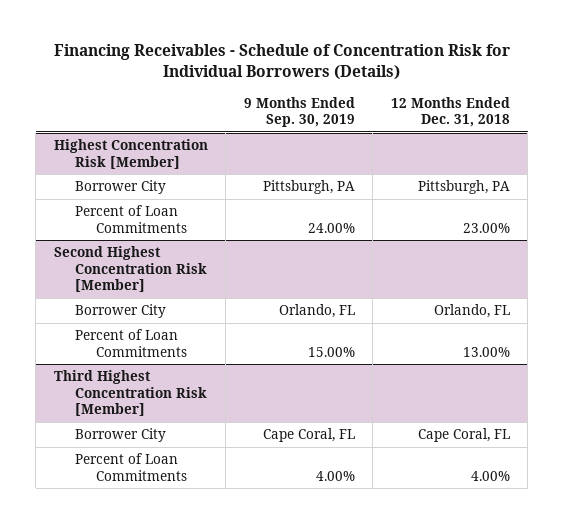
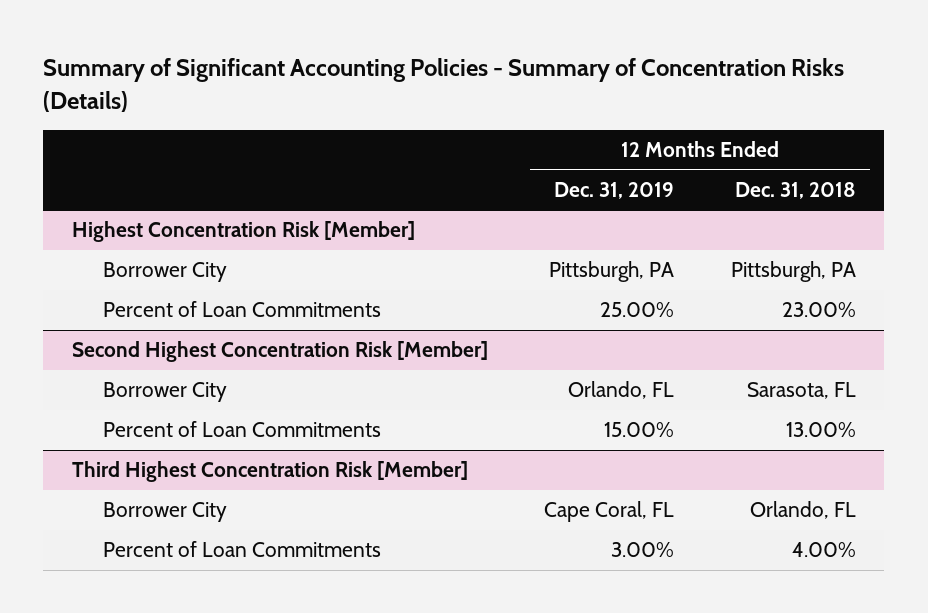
- Financing Receivables - Schedule of Concentration Risk for Individual Borrowers (Details)
+ Summary of Significant Accounting Policies - Summary of Concentration Risks (Details)
- | 9 Months Ended Sep. 30, 2019 | 12 Months Ended Dec. 31, 2018
+ | 12 Months Ended Dec. 31, 2019 | 12 Months Ended Dec. 31, 2018
@ Second Highest Concentration Risk [Member]
- Borrower City | Orlando, FL | Orlando, FL
+ Borrower City | Orlando, FL | Sarasota, FL
@ Third Highest Concentration Risk [Member]
- Borrower City | Cape Coral, FL | Cape Coral, FL
+ Borrower City | Cape Coral, FL | Orlando, FL

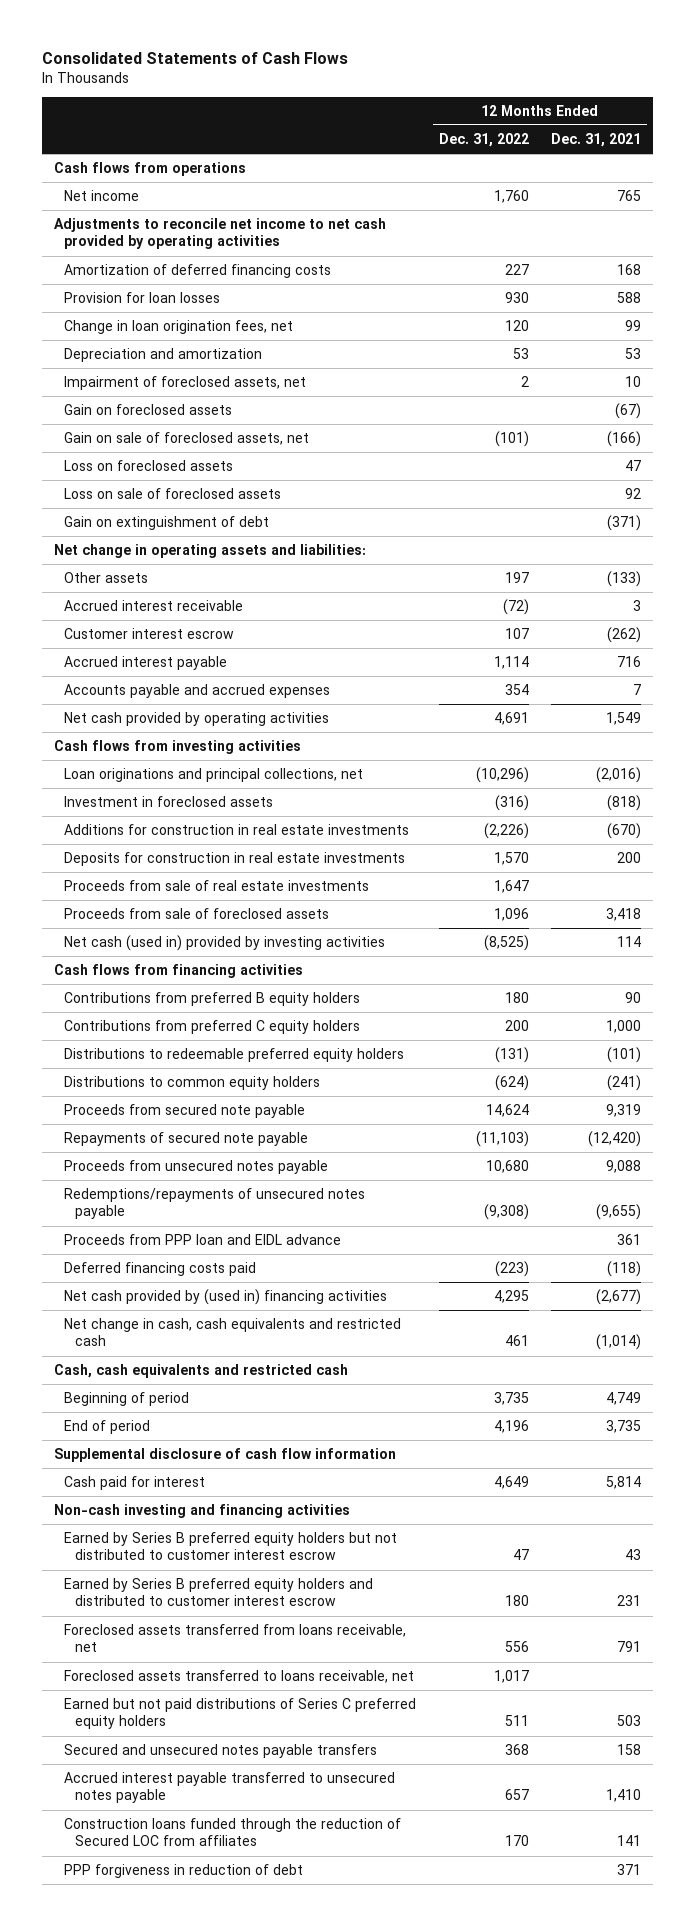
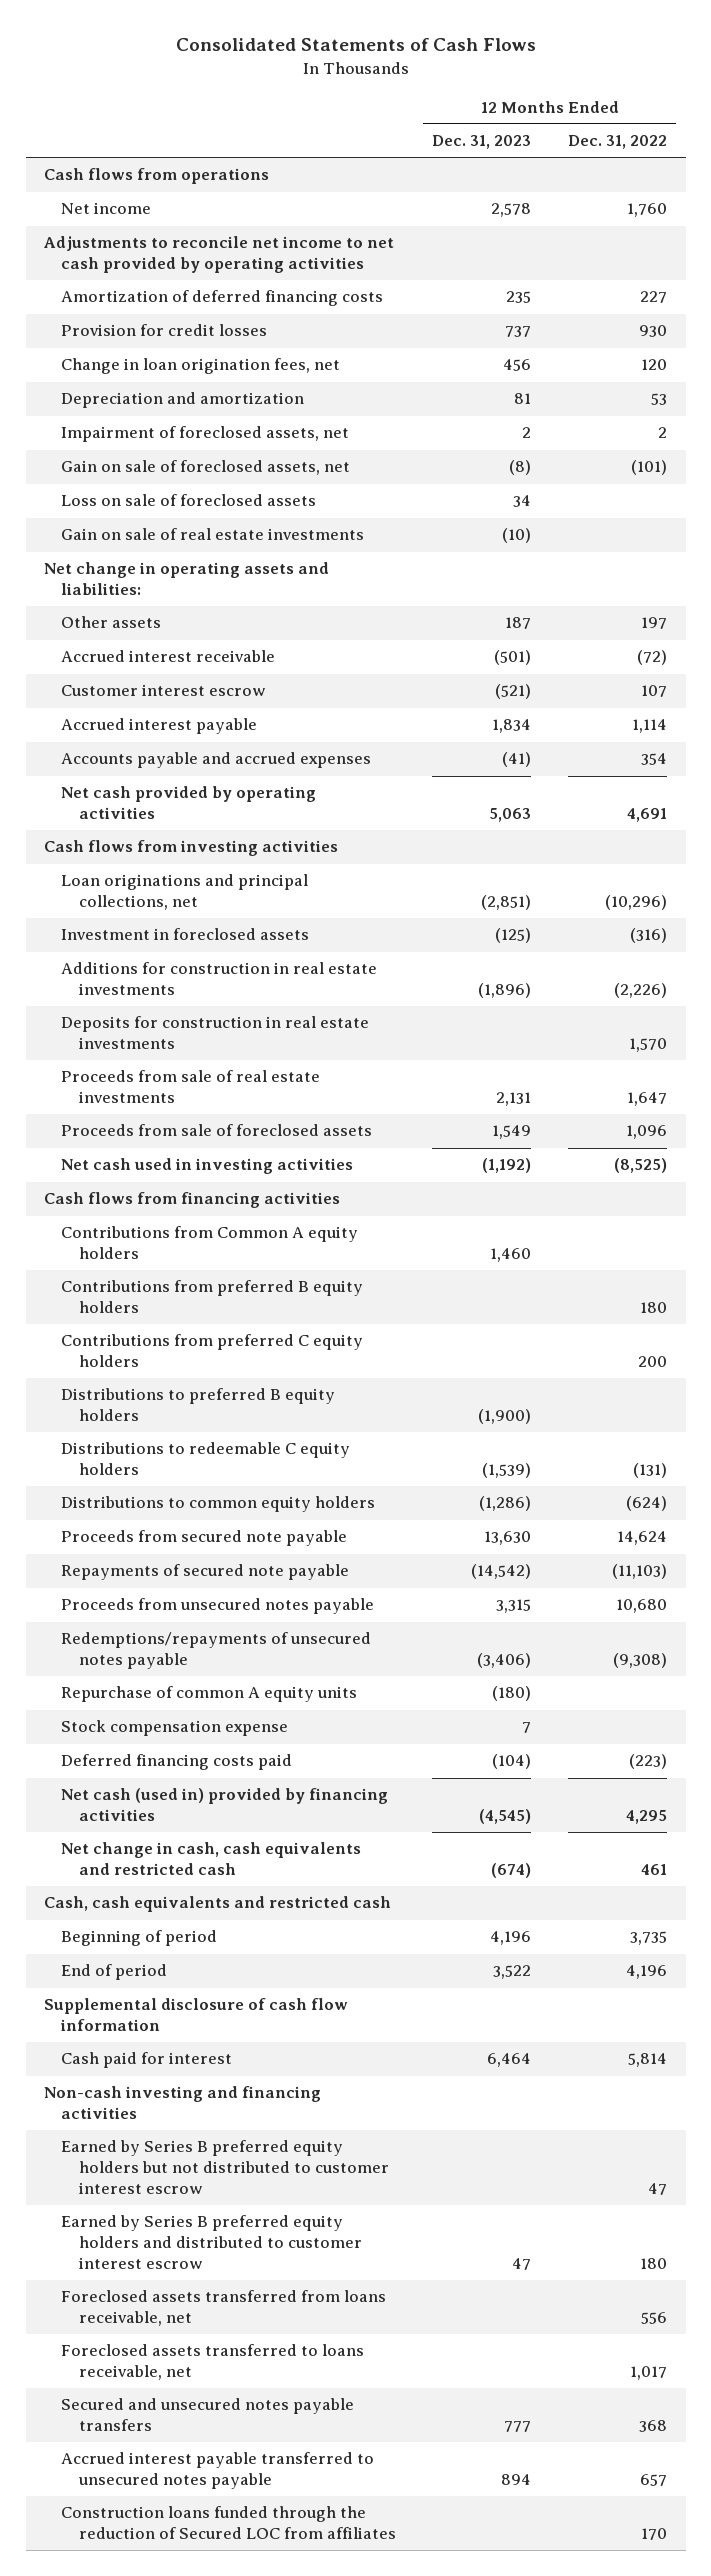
- | 12 Months Ended Dec. 31, 2022 | 12 Months Ended Dec. 31, 2021
+ | 12 Months Ended Dec. 31, 2023 | 12 Months Ended Dec. 31, 2022
- Provision for loan losses | 930 | 588
+ Provision for credit losses | 737 | 930
- Gain on foreclosed assets | | (67)
- Loss on foreclosed assets | | 47
- Gain on extinguishment of debt | | (371)
+ Gain on sale of real estate investments | (10) |
- Net cash (used in) provided by investing activities | (8,525) | 114
+ Net cash used in investing activities | (1,192) | (8,525)
+ Contributions from Common A equity holders | 1,460 |
- Distributions to redeemable preferred equity holders | (131) | (101)
+ Distributions to preferred B equity holders | (1,900) |
+ Distributions to redeemable C equity holders | (1,539) | (131)
- Proceeds from PPP loan and EIDL advance | | 361
+ Repurchase of common A equity units | (180) |
+ Stock compensation expense | 7 |
- Net cash provided by (used in) financing activities | 4,295 | (2,677)
+ Net cash (used in) provided by financing activities | (4,545) | 4,295
- Cash paid for interest | 4,649 | 5,814
+ Cash paid for interest | 6,464 | 5,814
- Earned but not paid distributions of Series C preferred equity holders | 511 | 503
- PPP forgiveness in reduction of debt | | 371

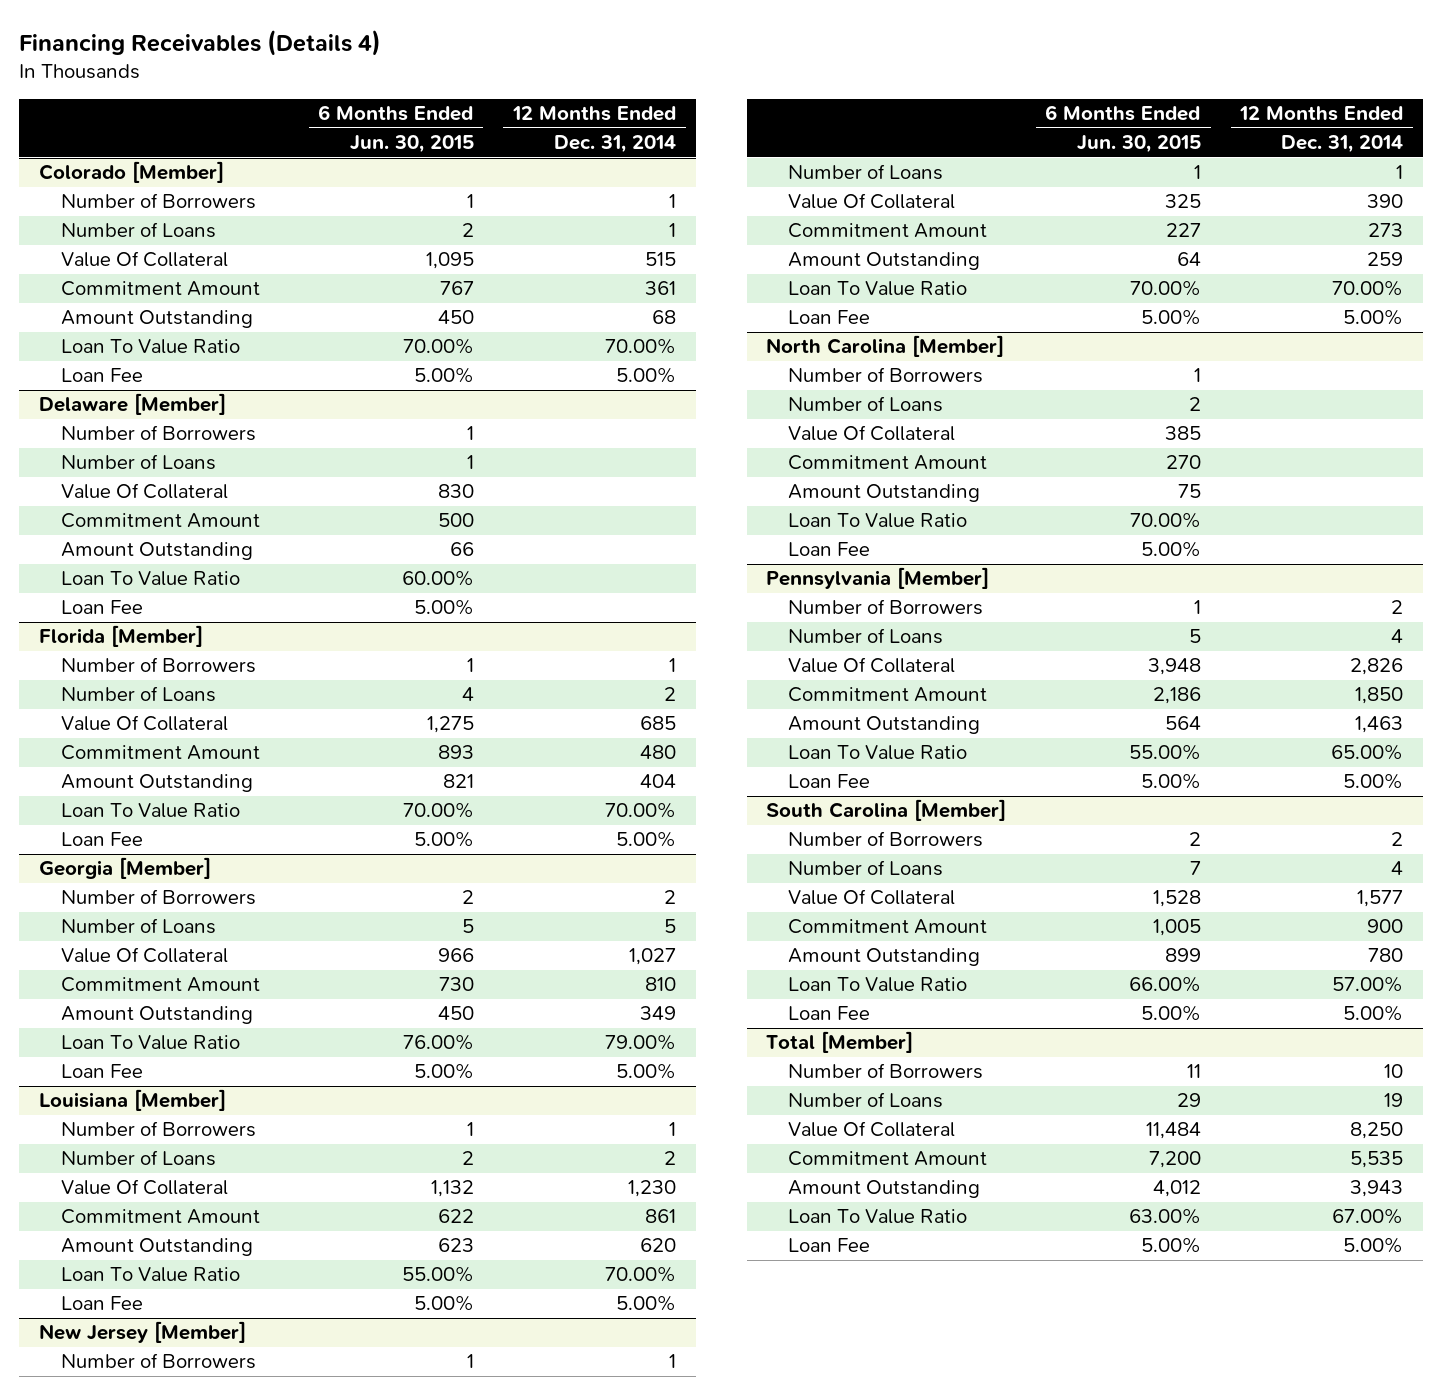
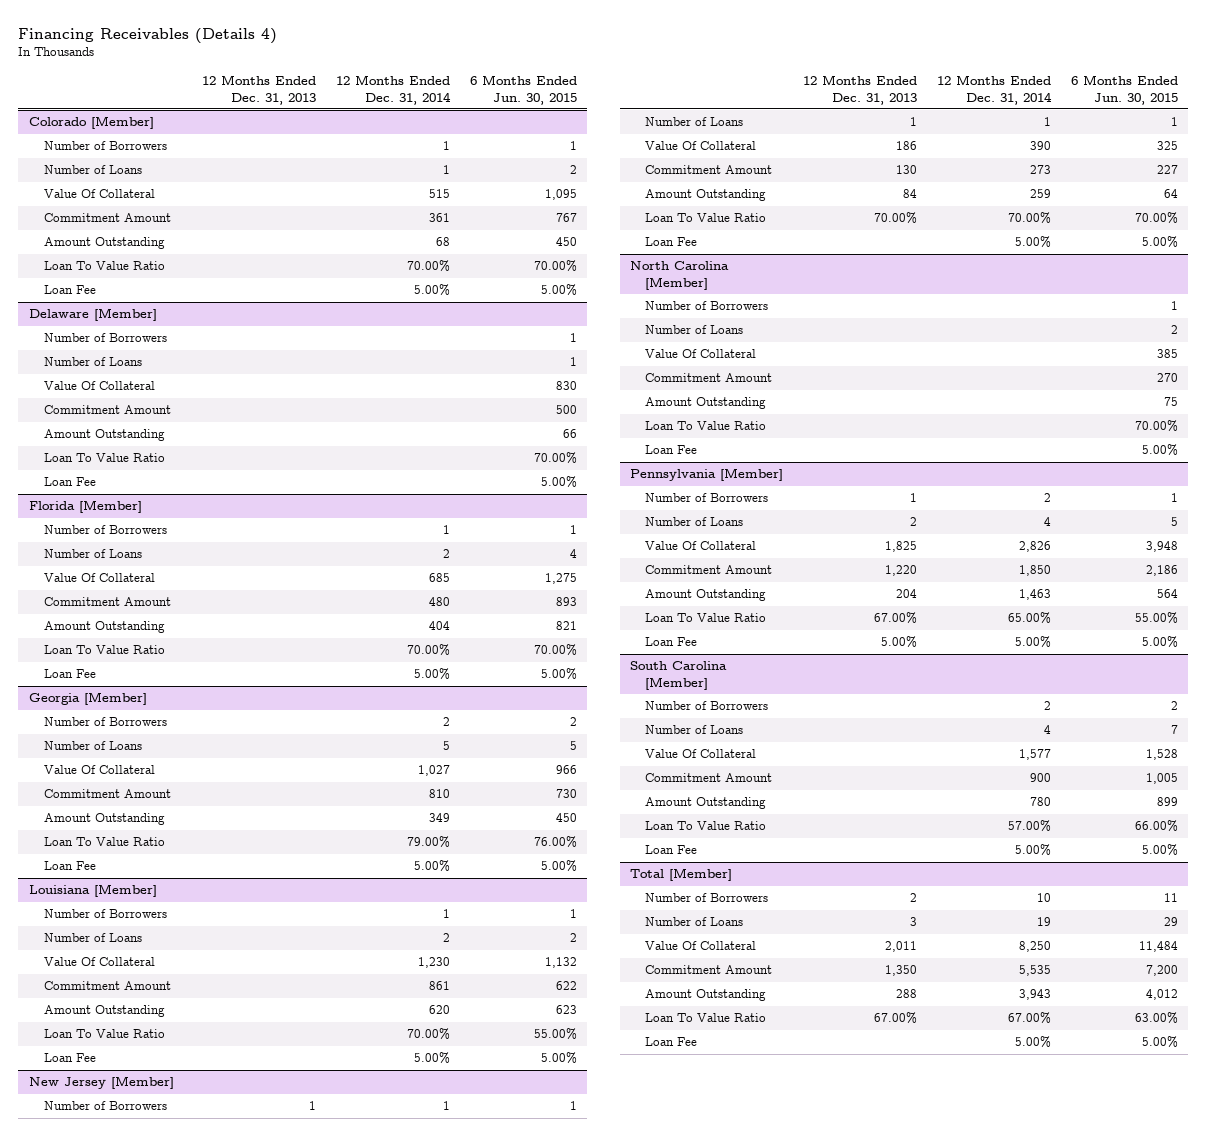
- | 6 Months Ended Jun. 30, 2015 | 12 Months Ended Dec. 31, 2014
+ | 12 Months Ended Dec. 31, 2013 | 12 Months Ended Dec. 31, 2014 | 6 Months Ended Jun. 30, 2015
@ Delaware [Member]
- Loan To Value Ratio | 60.00% |
+ Loan To Value Ratio | | | 70.00%

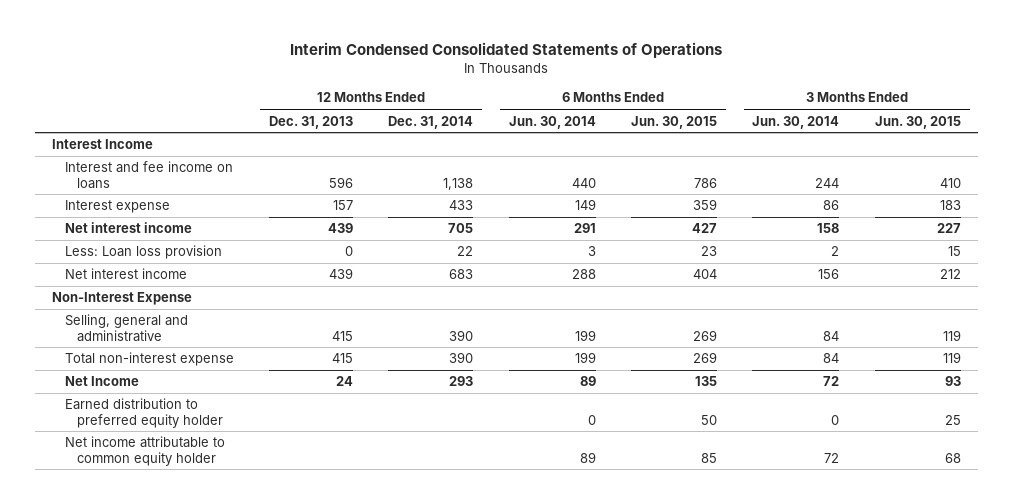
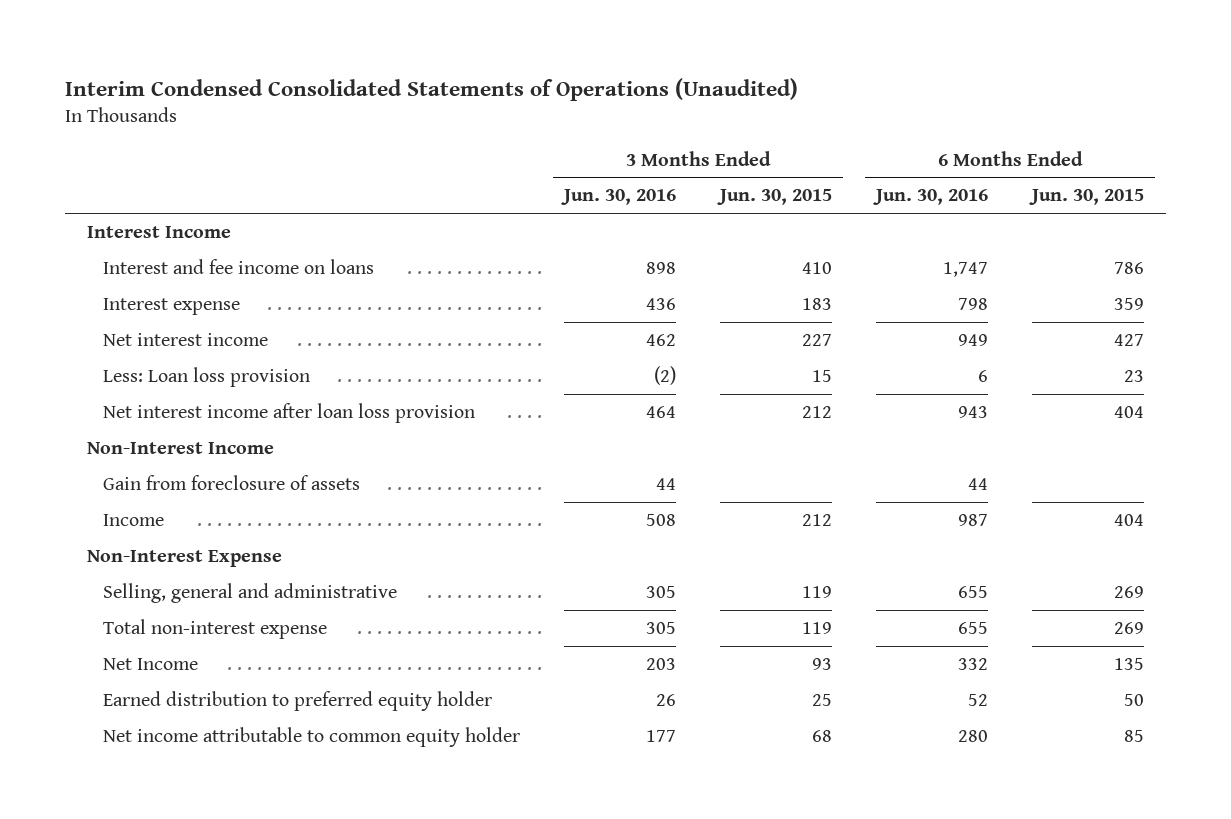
- Interim Condensed Consolidated Statements of Operations
+ Interim Condensed Consolidated Statements of Operations (Unaudited)
- | 12 Months Ended Dec. 31, 2013 | 12 Months Ended Dec. 31, 2014 | 6 Months Ended Jun. 30, 2014 | 6 Months Ended Jun. 30, 2015 | 3 Months Ended Jun. 30, 2014 | 3 Months Ended Jun. 30, 2015
+ | 3 Months Ended Jun. 30, 2016 | 3 Months Ended Jun. 30, 2015 | 6 Months Ended Jun. 30, 2016 | 6 Months Ended Jun. 30, 2015
- Net interest income | 439 | 683 | 288 | 404 | 156 | 212
+ Net interest income after loan loss provision | 464 | 212 | 943 | 404
+ Non-Interest Income
+ Gain from foreclosure of assets | 44 | | 44 |
+ Income | 508 | 212 | 987 | 404

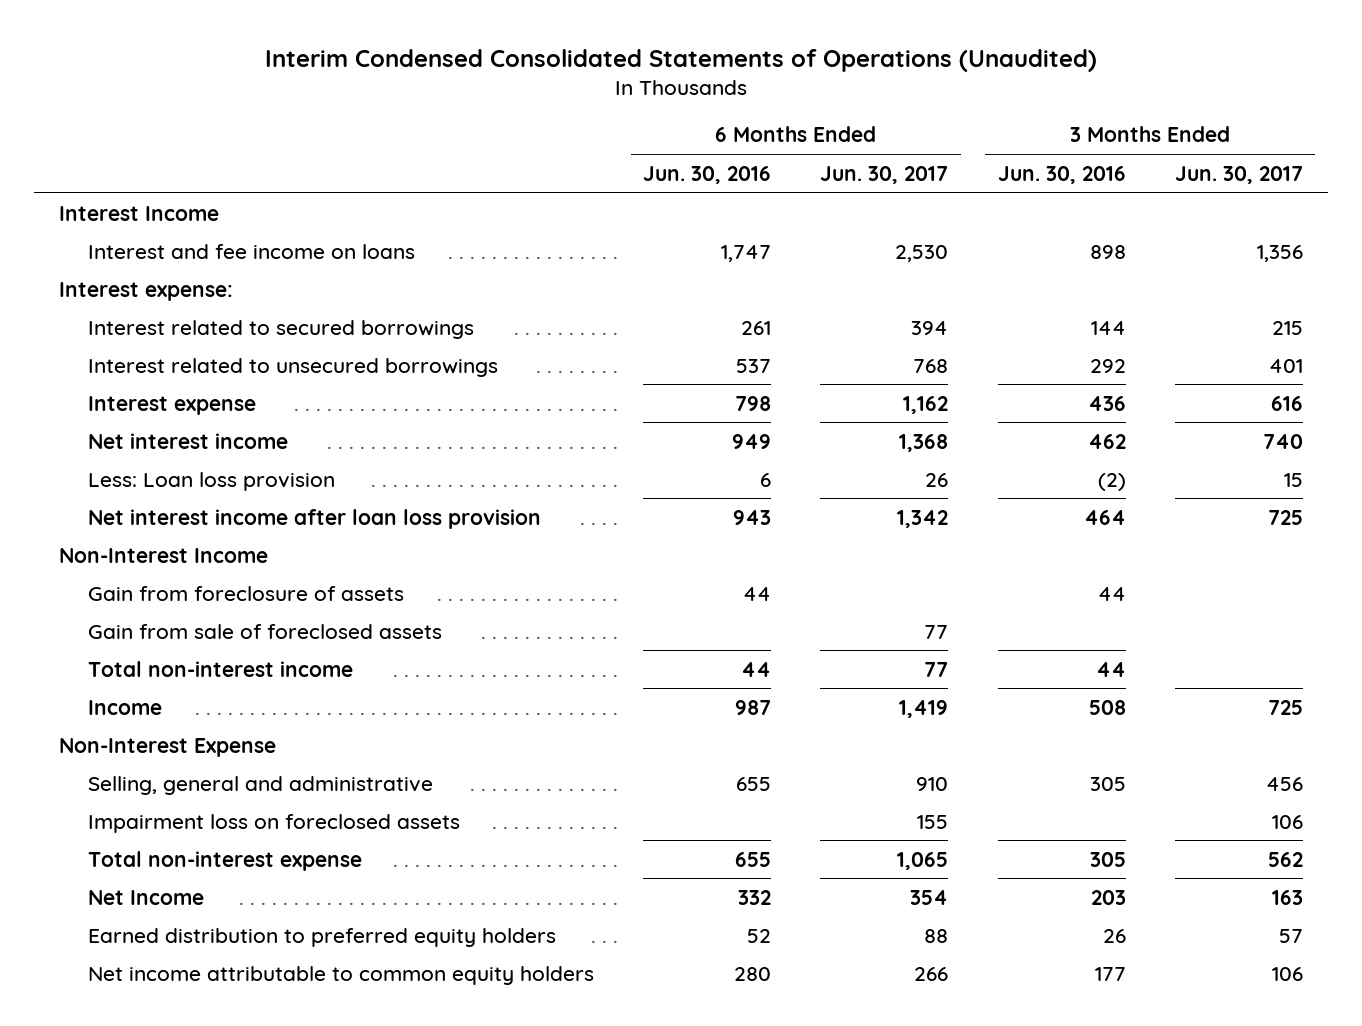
- | 3 Months Ended Jun. 30, 2016 | 3 Months Ended Jun. 30, 2015 | 6 Months Ended Jun. 30, 2016 | 6 Months Ended Jun. 30, 2015
+ | 6 Months Ended Jun. 30, 2016 | 6 Months Ended Jun. 30, 2017 | 3 Months Ended Jun. 30, 2016 | 3 Months Ended Jun. 30, 2017
+ Interest expense:
+ Interest related to secured borrowings | 261 | 394 | 144 | 215
+ Interest related to unsecured borrowings | 537 | 768 | 292 | 401
+ Gain from sale of foreclosed assets | | 77 | |
+ Total non-interest income | 44 | 77 | 44 |
+ Impairment loss on foreclosed assets | | 155 | | 106
- Earned distribution to preferred equity holder | 26 | 25 | 52 | 50
- Net income attributable to common equity holder | 177 | 68 | 280 | 85
+ Earned distribution to preferred equity holders | 52 | 88 | 26 | 57
+ Net income attributable to common equity holders | 280 | 266 | 177 | 106

